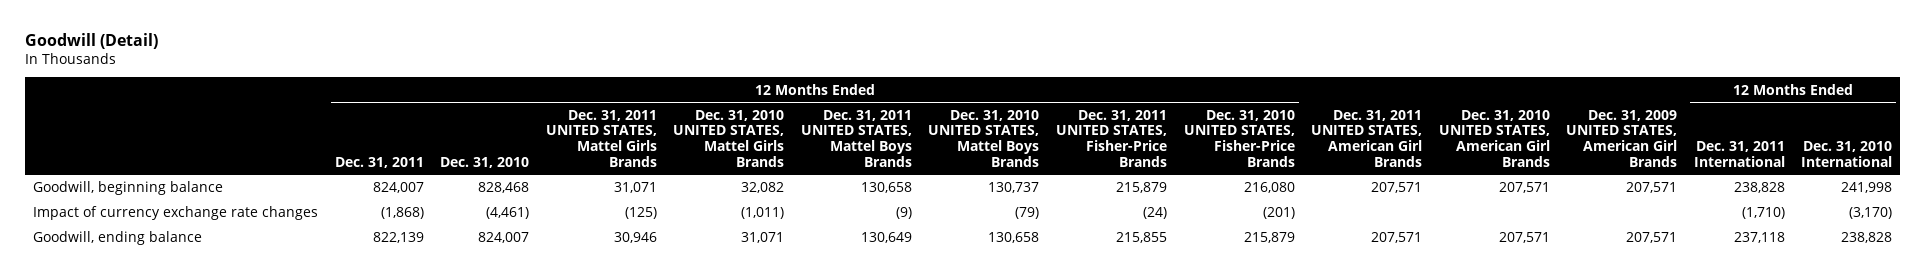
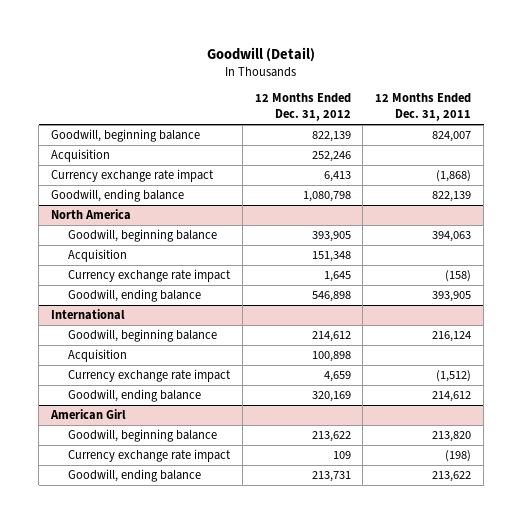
- | 12 Months Ended Dec. 31, 2011 | 12 Months Ended Dec. 31, 2010 | 12 Months Ended Dec. 31, 2011 UNITED STATES, Mattel Girls Brands | 12 Months Ended Dec. 31, 2010 UNITED STATES, Mattel Girls Brands | 12 Months Ended Dec. 31, 2011 UNITED STATES, Mattel Boys Brands | 12 Months Ended Dec. 31, 2010 UNITED STATES, Mattel Boys Brands | 12 Months Ended Dec. 31, 2011 UNITED STATES, Fisher-Price Brands | 12 Months Ended Dec. 31, 2010 UNITED STATES, Fisher-Price Brands | Dec. 31, 2011 UNITED STATES, American Girl Brands | Dec. 31, 2010 UNITED STATES, American Girl Brands | Dec. 31, 2009 UNITED STATES, American Girl Brands | 12 Months Ended Dec. 31, 2011 International | 12 Months Ended Dec. 31, 2010 International
+ | 12 Months Ended Dec. 31, 2012 | 12 Months Ended Dec. 31, 2011
- Impact of currency exchange rate changes | (1,868) | (4,461) | (125) | (1,011) | (9) | (79) | (24) | (201) | | | | (1,710) | (3,170)
+ Acquisition | 252,246 |
+ Currency exchange rate impact | 6,413 | (1,868)
+ North America
+ Goodwill, beginning balance | 393,905 | 394,063
+ Acquisition | 151,348 |
+ Currency exchange rate impact | 1,645 | (158)
+ Goodwill, ending balance | 546,898 | 393,905
+ International
+ Goodwill, beginning balance | 214,612 | 216,124
+ Acquisition | 100,898 |
+ Currency exchange rate impact | 4,659 | (1,512)
+ Goodwill, ending balance | 320,169 | 214,612
+ American Girl
+ Goodwill, beginning balance | 213,622 | 213,820
+ Currency exchange rate impact | 109 | (198)
+ Goodwill, ending balance | 213,731 | 213,622

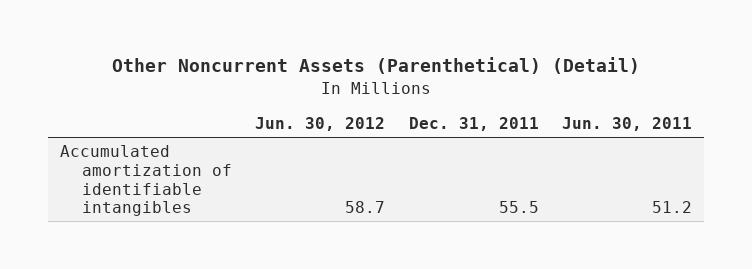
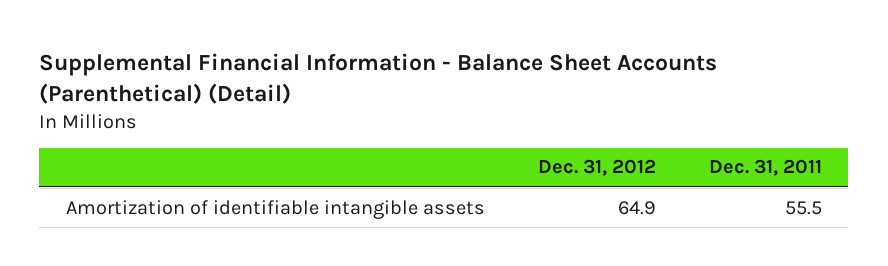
- Other Noncurrent Assets (Parenthetical) (Detail)
+ Supplemental Financial Information - Balance Sheet Accounts (Parenthetical) (Detail)
- | Jun. 30, 2012 | Dec. 31, 2011 | Jun. 30, 2011
+ | Dec. 31, 2012 | Dec. 31, 2011
- Accumulated amortization of identifiable intangibles | 58.7 | 55.5 | 51.2
+ Amortization of identifiable intangible assets | 64.9 | 55.5

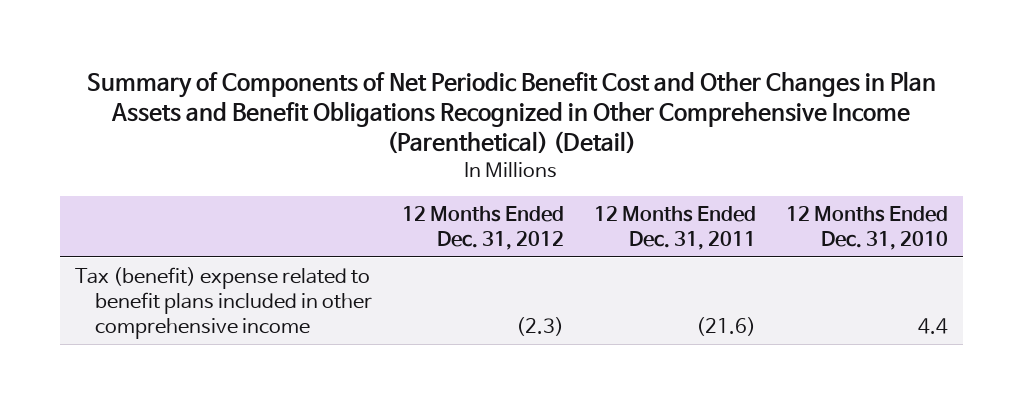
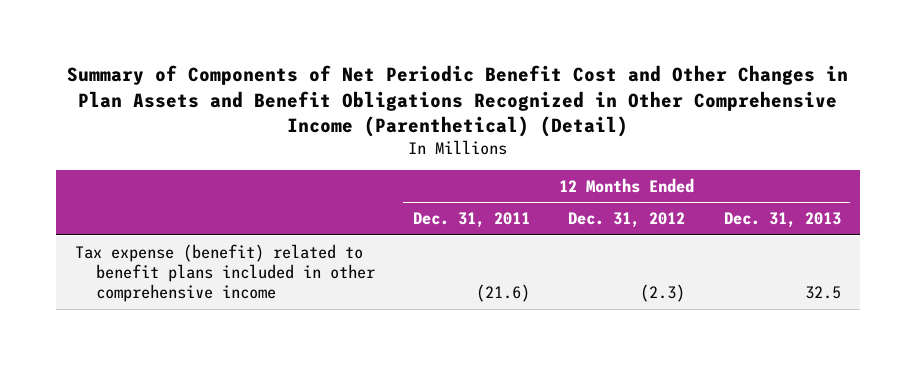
- | 12 Months Ended Dec. 31, 2012 | 12 Months Ended Dec. 31, 2011 | 12 Months Ended Dec. 31, 2010
+ | 12 Months Ended Dec. 31, 2011 | 12 Months Ended Dec. 31, 2012 | 12 Months Ended Dec. 31, 2013
- Tax (benefit) expense related to benefit plans included in other comprehensive income | (2.3) | (21.6) | 4.4
+ Tax expense (benefit) related to benefit plans included in other comprehensive income | (21.6) | (2.3) | 32.5

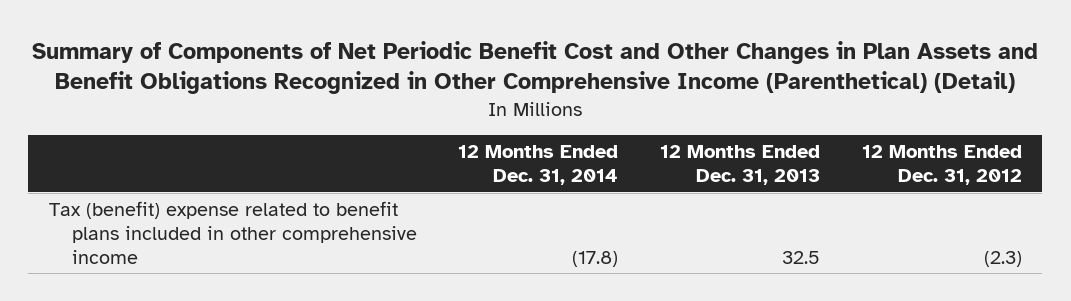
- | 12 Months Ended Dec. 31, 2011 | 12 Months Ended Dec. 31, 2012 | 12 Months Ended Dec. 31, 2013
+ | 12 Months Ended Dec. 31, 2014 | 12 Months Ended Dec. 31, 2013 | 12 Months Ended Dec. 31, 2012
- Tax expense (benefit) related to benefit plans included in other comprehensive income | (21.6) | (2.3) | 32.5
+ Tax (benefit) expense related to benefit plans included in other comprehensive income | (17.8) | 32.5 | (2.3)

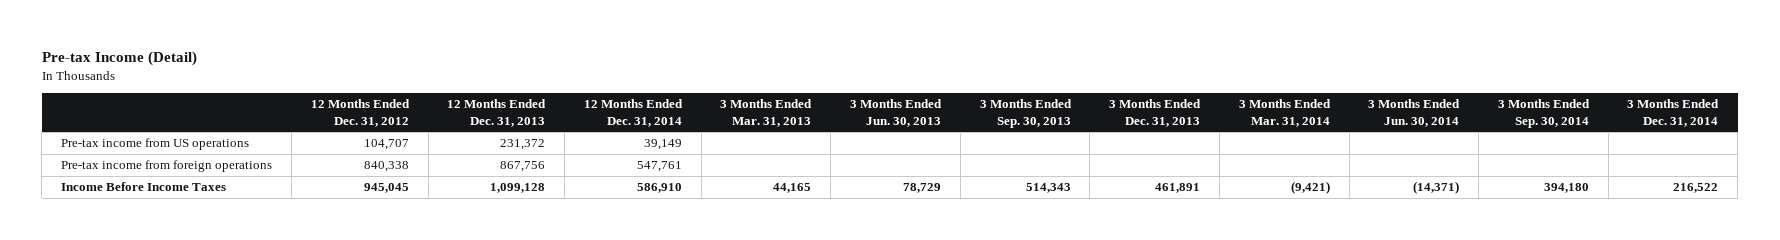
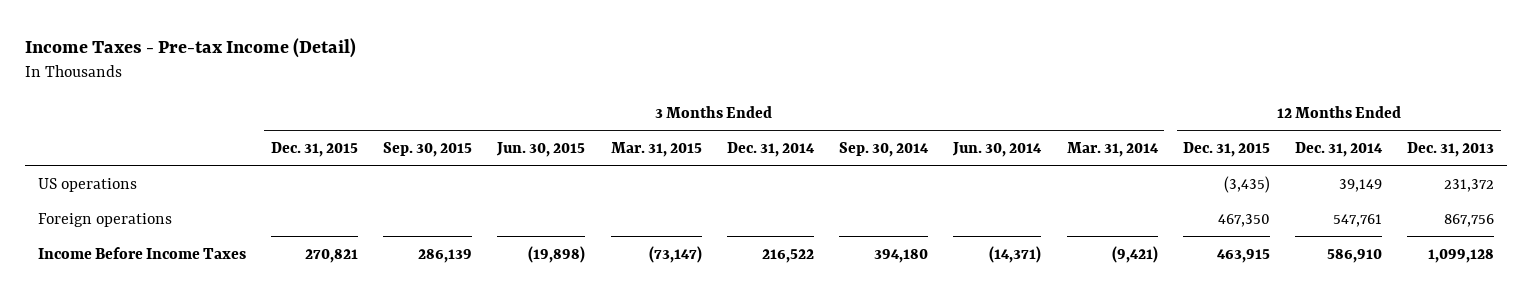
- Pre-tax Income (Detail)
+ Income Taxes - Pre-tax Income (Detail)
- | 12 Months Ended Dec. 31, 2012 | 12 Months Ended Dec. 31, 2013 | 12 Months Ended Dec. 31, 2014 | 3 Months Ended Mar. 31, 2013 | 3 Months Ended Jun. 30, 2013 | 3 Months Ended Sep. 30, 2013 | 3 Months Ended Dec. 31, 2013 | 3 Months Ended Mar. 31, 2014 | 3 Months Ended Jun. 30, 2014 | 3 Months Ended Sep. 30, 2014 | 3 Months Ended Dec. 31, 2014
+ | 3 Months Ended Dec. 31, 2015 | 3 Months Ended Sep. 30, 2015 | 3 Months Ended Jun. 30, 2015 | 3 Months Ended Mar. 31, 2015 | 3 Months Ended Dec. 31, 2014 | 3 Months Ended Sep. 30, 2014 | 3 Months Ended Jun. 30, 2014 | 3 Months Ended Mar. 31, 2014 | 12 Months Ended Dec. 31, 2015 | 12 Months Ended Dec. 31, 2014 | 12 Months Ended Dec. 31, 2013
- Pre-tax income from US operations | 104,707 | 231,372 | 39,149 | | | | | | | |
- Pre-tax income from foreign operations | 840,338 | 867,756 | 547,761 | | | | | | | |
+ US operations | | | | | | | | | (3,435) | 39,149 | 231,372
+ Foreign operations | | | | | | | | | 467,350 | 547,761 | 867,756

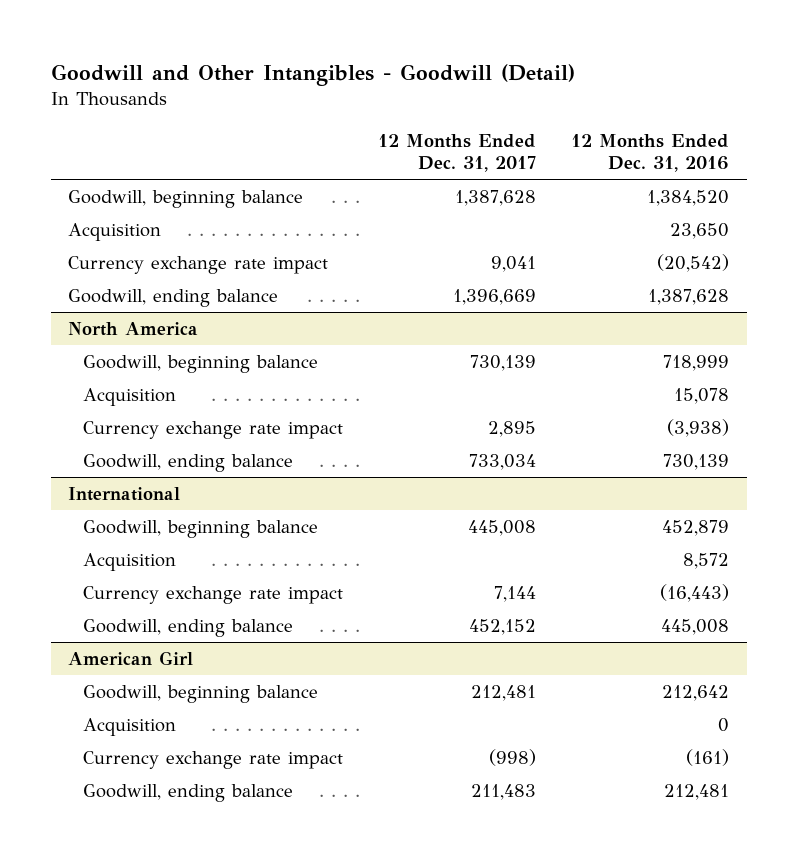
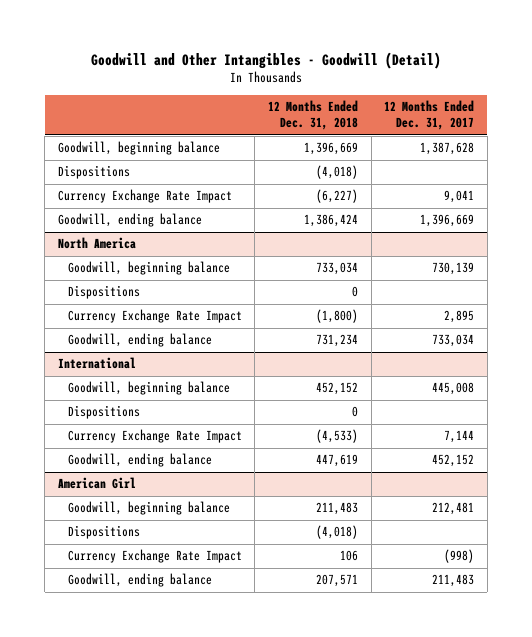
- | 12 Months Ended Dec. 31, 2017 | 12 Months Ended Dec. 31, 2016
+ | 12 Months Ended Dec. 31, 2018 | 12 Months Ended Dec. 31, 2017
- Acquisition | | 23,650
- Currency exchange rate impact | 9,041 | (20,542)
+ Dispositions | (4,018) |
+ Currency Exchange Rate Impact | (6,227) | 9,041
@ North America
- Acquisition | | 15,078
- Currency exchange rate impact | 2,895 | (3,938)
+ Dispositions | 0 |
+ Currency Exchange Rate Impact | (1,800) | 2,895
@ International
- Acquisition | | 8,572
- Currency exchange rate impact | 7,144 | (16,443)
+ Dispositions | 0 |
+ Currency Exchange Rate Impact | (4,533) | 7,144
@ American Girl
- Acquisition | | 0
- Currency exchange rate impact | (998) | (161)
+ Dispositions | (4,018) |
+ Currency Exchange Rate Impact | 106 | (998)

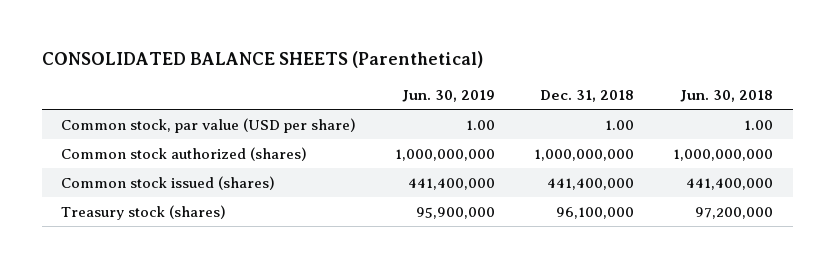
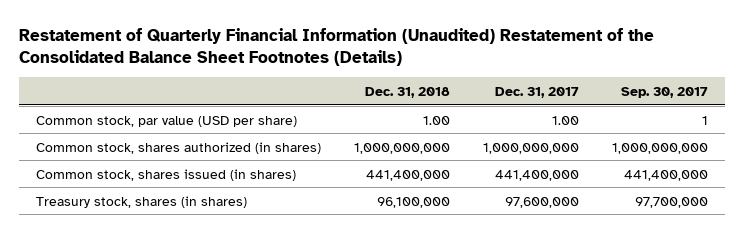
- CONSOLIDATED BALANCE SHEETS (Parenthetical)
+ Restatement of Quarterly Financial Information (Unaudited) Restatement of the Consolidated Balance Sheet Footnotes (Details)
- | Jun. 30, 2019 | Dec. 31, 2018 | Jun. 30, 2018
+ | Dec. 31, 2018 | Dec. 31, 2017 | Sep. 30, 2017
- Common stock authorized (shares) | 1,000,000,000 | 1,000,000,000 | 1,000,000,000
- Common stock issued (shares) | 441,400,000 | 441,400,000 | 441,400,000
- Treasury stock (shares) | 95,900,000 | 96,100,000 | 97,200,000
+ Common stock, shares authorized (in shares) | 1,000,000,000 | 1,000,000,000 | 1,000,000,000
+ Common stock, shares issued (in shares) | 441,400,000 | 441,400,000 | 441,400,000
+ Treasury stock, shares (in shares) | 96,100,000 | 97,600,000 | 97,700,000

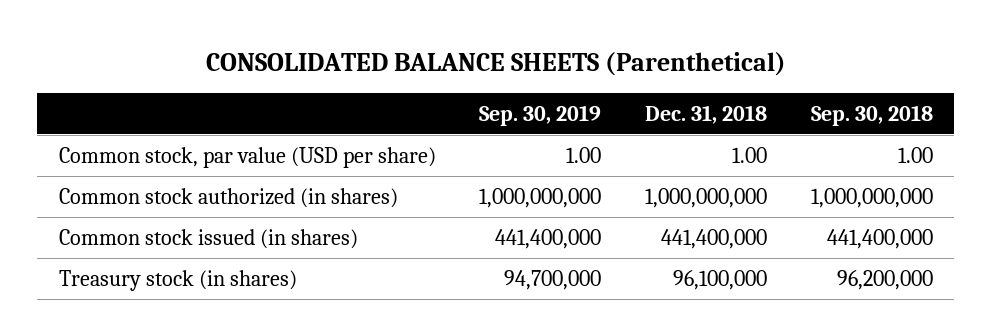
- Restatement of Quarterly Financial Information (Unaudited) Restatement of the Consolidated Balance Sheet Footnotes (Details)
+ CONSOLIDATED BALANCE SHEETS (Parenthetical)
- | Dec. 31, 2018 | Dec. 31, 2017 | Sep. 30, 2017
+ | Sep. 30, 2019 | Dec. 31, 2018 | Sep. 30, 2018
- Common stock, shares authorized (in shares) | 1,000,000,000 | 1,000,000,000 | 1,000,000,000
- Common stock, shares issued (in shares) | 441,400,000 | 441,400,000 | 441,400,000
- Treasury stock, shares (in shares) | 96,100,000 | 97,600,000 | 97,700,000
+ Common stock authorized (in shares) | 1,000,000,000 | 1,000,000,000 | 1,000,000,000
+ Common stock issued (in shares) | 441,400,000 | 441,400,000 | 441,400,000
+ Treasury stock (in shares) | 94,700,000 | 96,100,000 | 96,200,000

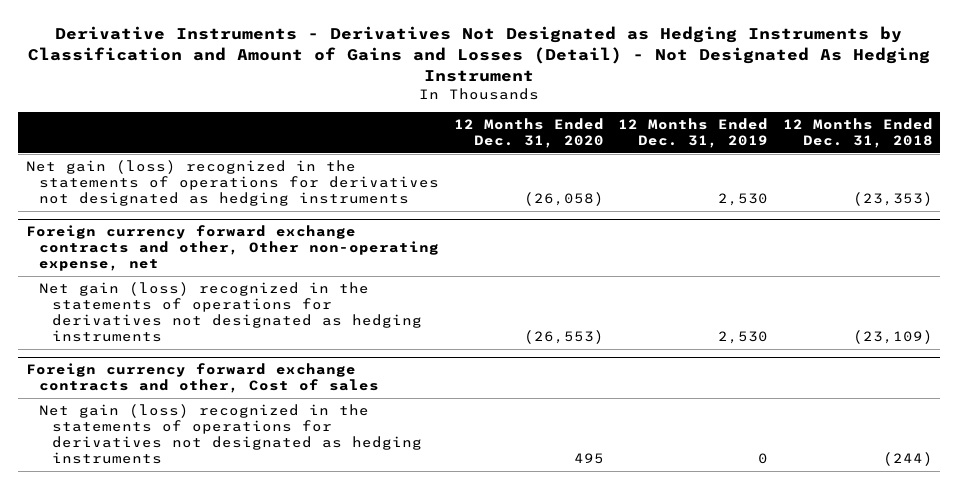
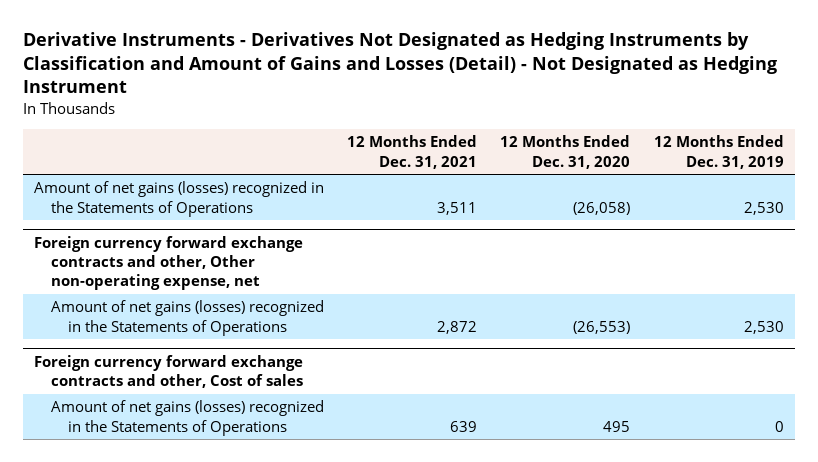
- Derivative Instruments - Derivatives Not Designated as Hedging Instruments by Classification and Amount of Gains and Losses (Detail) - Not Designated As Hedging Instrument
+ Derivative Instruments - Derivatives Not Designated as Hedging Instruments by Classification and Amount of Gains and Losses (Detail) - Not Designated as Hedging Instrument
- | 12 Months Ended Dec. 31, 2020 | 12 Months Ended Dec. 31, 2019 | 12 Months Ended Dec. 31, 2018
+ | 12 Months Ended Dec. 31, 2021 | 12 Months Ended Dec. 31, 2020 | 12 Months Ended Dec. 31, 2019
- Net gain (loss) recognized in the statements of operations for derivatives not designated as hedging instruments | (26,058) | 2,530 | (23,353)
+ Amount of net gains (losses) recognized in the Statements of Operations | 3,511 | (26,058) | 2,530
@ Foreign currency forward exchange contracts and other, Other non-operating expense, net
- Net gain (loss) recognized in the statements of operations for derivatives not designated as hedging instruments | (26,553) | 2,530 | (23,109)
+ Amount of net gains (losses) recognized in the Statements of Operations | 2,872 | (26,553) | 2,530
@ Foreign currency forward exchange contracts and other, Cost of sales
- Net gain (loss) recognized in the statements of operations for derivatives not designated as hedging instruments | 495 | 0 | (244)
+ Amount of net gains (losses) recognized in the Statements of Operations | 639 | 495 | 0

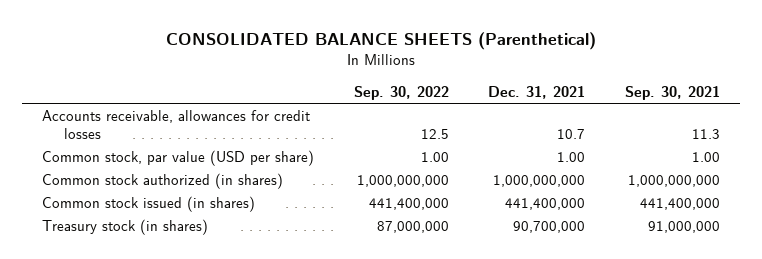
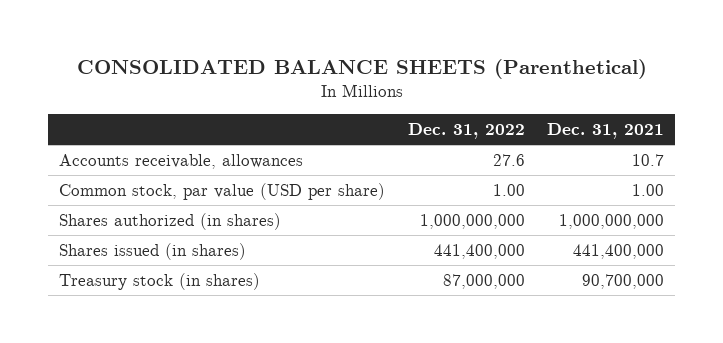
- | Sep. 30, 2022 | Dec. 31, 2021 | Sep. 30, 2021
+ | Dec. 31, 2022 | Dec. 31, 2021
- Accounts receivable, allowances for credit losses | 12.5 | 10.7 | 11.3
+ Accounts receivable, allowances | 27.6 | 10.7
- Common stock authorized (in shares) | 1,000,000,000 | 1,000,000,000 | 1,000,000,000
- Common stock issued (in shares) | 441,400,000 | 441,400,000 | 441,400,000
+ Shares authorized (in shares) | 1,000,000,000 | 1,000,000,000
+ Shares issued (in shares) | 441,400,000 | 441,400,000

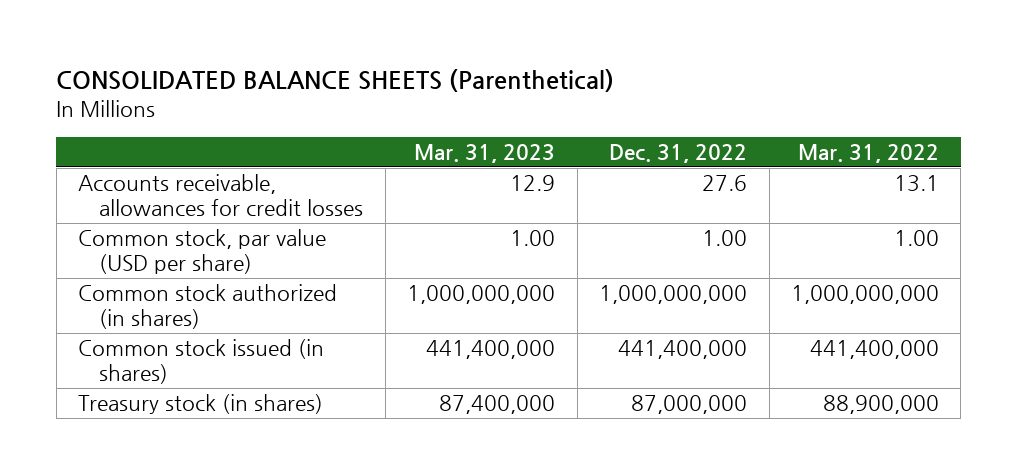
- | Dec. 31, 2022 | Dec. 31, 2021
+ | Mar. 31, 2023 | Dec. 31, 2022 | Mar. 31, 2022
- Accounts receivable, allowances | 27.6 | 10.7
+ Accounts receivable, allowances for credit losses | 12.9 | 27.6 | 13.1
- Shares authorized (in shares) | 1,000,000,000 | 1,000,000,000
- Shares issued (in shares) | 441,400,000 | 441,400,000
+ Common stock authorized (in shares) | 1,000,000,000 | 1,000,000,000 | 1,000,000,000
+ Common stock issued (in shares) | 441,400,000 | 441,400,000 | 441,400,000

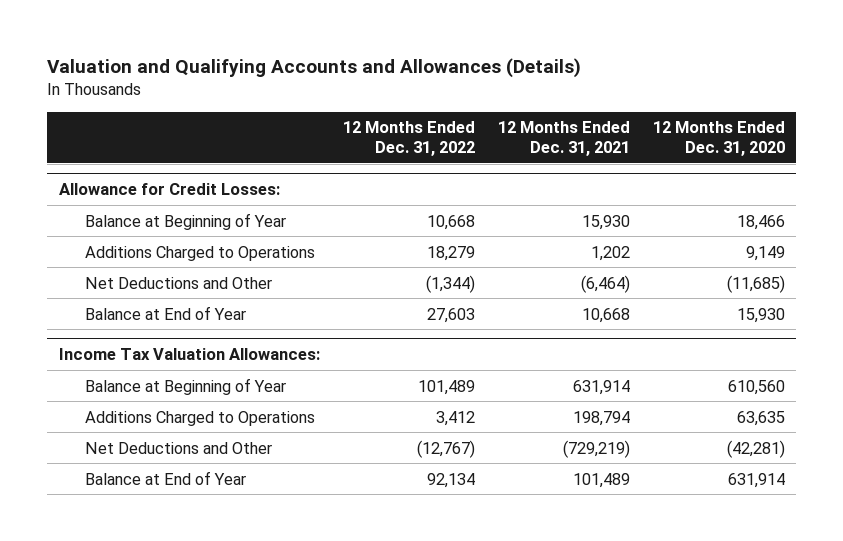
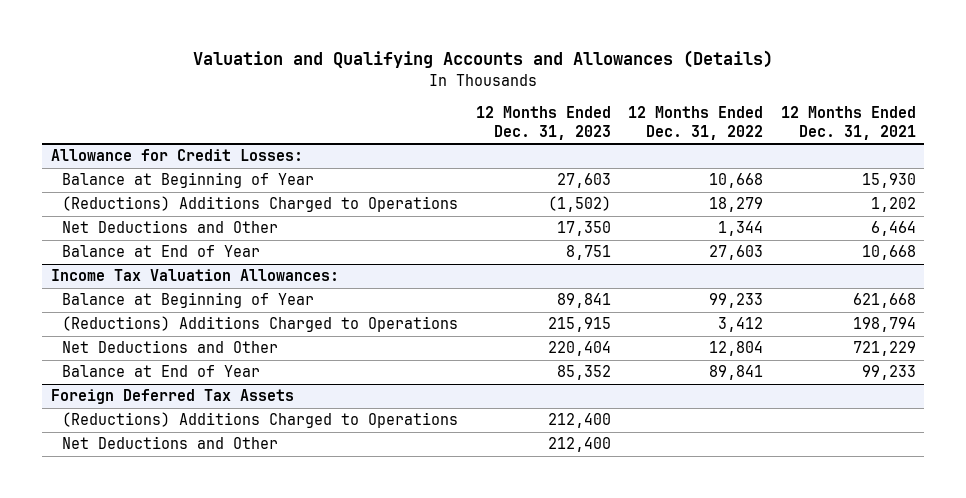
- | 12 Months Ended Dec. 31, 2022 | 12 Months Ended Dec. 31, 2021 | 12 Months Ended Dec. 31, 2020
+ | 12 Months Ended Dec. 31, 2023 | 12 Months Ended Dec. 31, 2022 | 12 Months Ended Dec. 31, 2021
@ Allowance for Credit Losses:
- Additions Charged to Operations | 18,279 | 1,202 | 9,149
- Net Deductions and Other | (1,344) | (6,464) | (11,685)
+ (Reductions) Additions Charged to Operations | (1,502) | 18,279 | 1,202
+ Net Deductions and Other | 17,350 | 1,344 | 6,464
@ Income Tax Valuation Allowances:
- Balance at Beginning of Year | 101,489 | 631,914 | 610,560
- Additions Charged to Operations | 3,412 | 198,794 | 63,635
- Net Deductions and Other | (12,767) | (729,219) | (42,281)
- Balance at End of Year | 92,134 | 101,489 | 631,914
+ Balance at Beginning of Year | 89,841 | 99,233 | 621,668
+ (Reductions) Additions Charged to Operations | 215,915 | 3,412 | 198,794
+ Net Deductions and Other | 220,404 | 12,804 | 721,229
+ Balance at End of Year | 85,352 | 89,841 | 99,233
+ Foreign Deferred Tax Assets
+ (Reductions) Additions Charged to Operations | 212,400 | |
+ Net Deductions and Other | 212,400 | |

